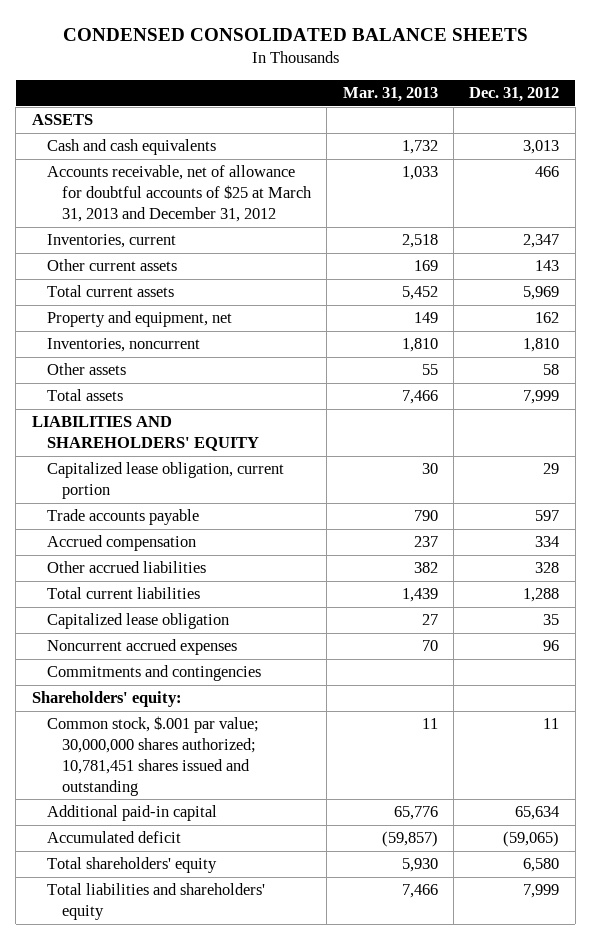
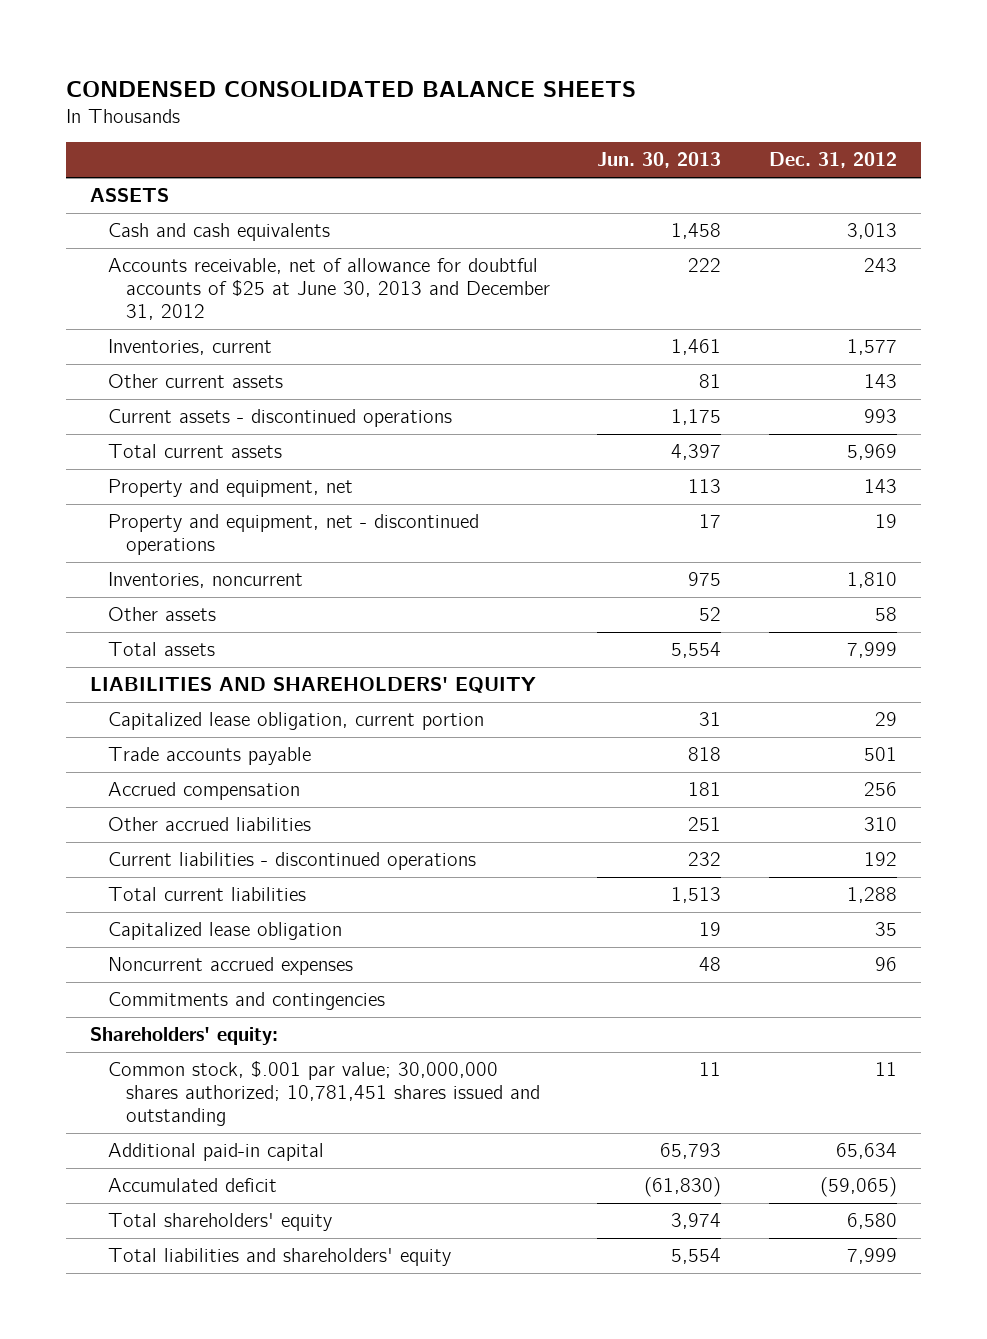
- | Mar. 31, 2013 | Dec. 31, 2012
+ | Jun. 30, 2013 | Dec. 31, 2012
- Accounts receivable, net of allowance for doubtful accounts of $25 at March 31, 2013 and December 31, 2012 | 1,033 | 466
- Inventories, current | 2,518 | 2,347
+ Accounts receivable, net of allowance for doubtful accounts of $25 at June 30, 2013 and December 31, 2012 | 222 | 243
+ Inventories, current | 1,461 | 1,577
+ Current assets - discontinued operations | 1,175 | 993
- Property and equipment, net | 149 | 162
+ Property and equipment, net | 113 | 143
+ Property and equipment, net - discontinued operations | 17 | 19
- Trade accounts payable | 790 | 597
- Accrued compensation | 237 | 334
- Other accrued liabilities | 382 | 328
+ Trade accounts payable | 818 | 501
+ Accrued compensation | 181 | 256
+ Other accrued liabilities | 251 | 310
+ Current liabilities - discontinued operations | 232 | 192

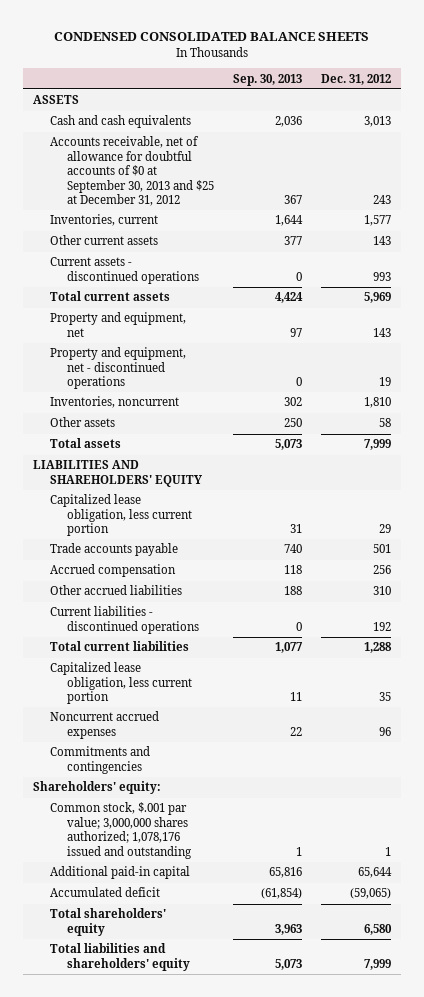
- | Jun. 30, 2013 | Dec. 31, 2012
+ | Sep. 30, 2013 | Dec. 31, 2012
- Accounts receivable, net of allowance for doubtful accounts of $25 at June 30, 2013 and December 31, 2012 | 222 | 243
+ Accounts receivable, net of allowance for doubtful accounts of $0 at September 30, 2013 and $25 at December 31, 2012 | 367 | 243
- Capitalized lease obligation, current portion | 31 | 29
+ Capitalized lease obligation, less current portion | 31 | 29
- Capitalized lease obligation | 19 | 35
+ Capitalized lease obligation, less current portion | 11 | 35
- Common stock, $.001 par value; 30,000,000 shares authorized; 10,781,451 shares issued and outstanding | 11 | 11
- Additional paid-in capital | 65,793 | 65,634
+ Common stock, $.001 par value; 3,000,000 shares authorized; 1,078,176 issued and outstanding | 1 | 1
+ Additional paid-in capital | 65,816 | 65,644

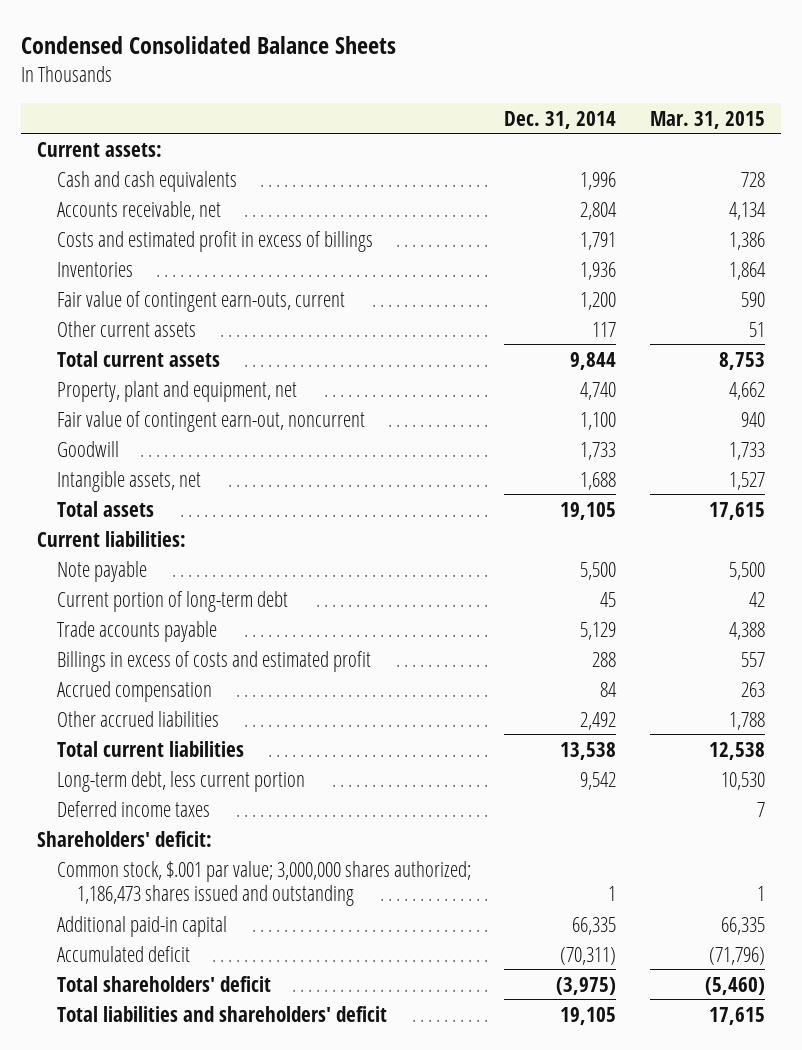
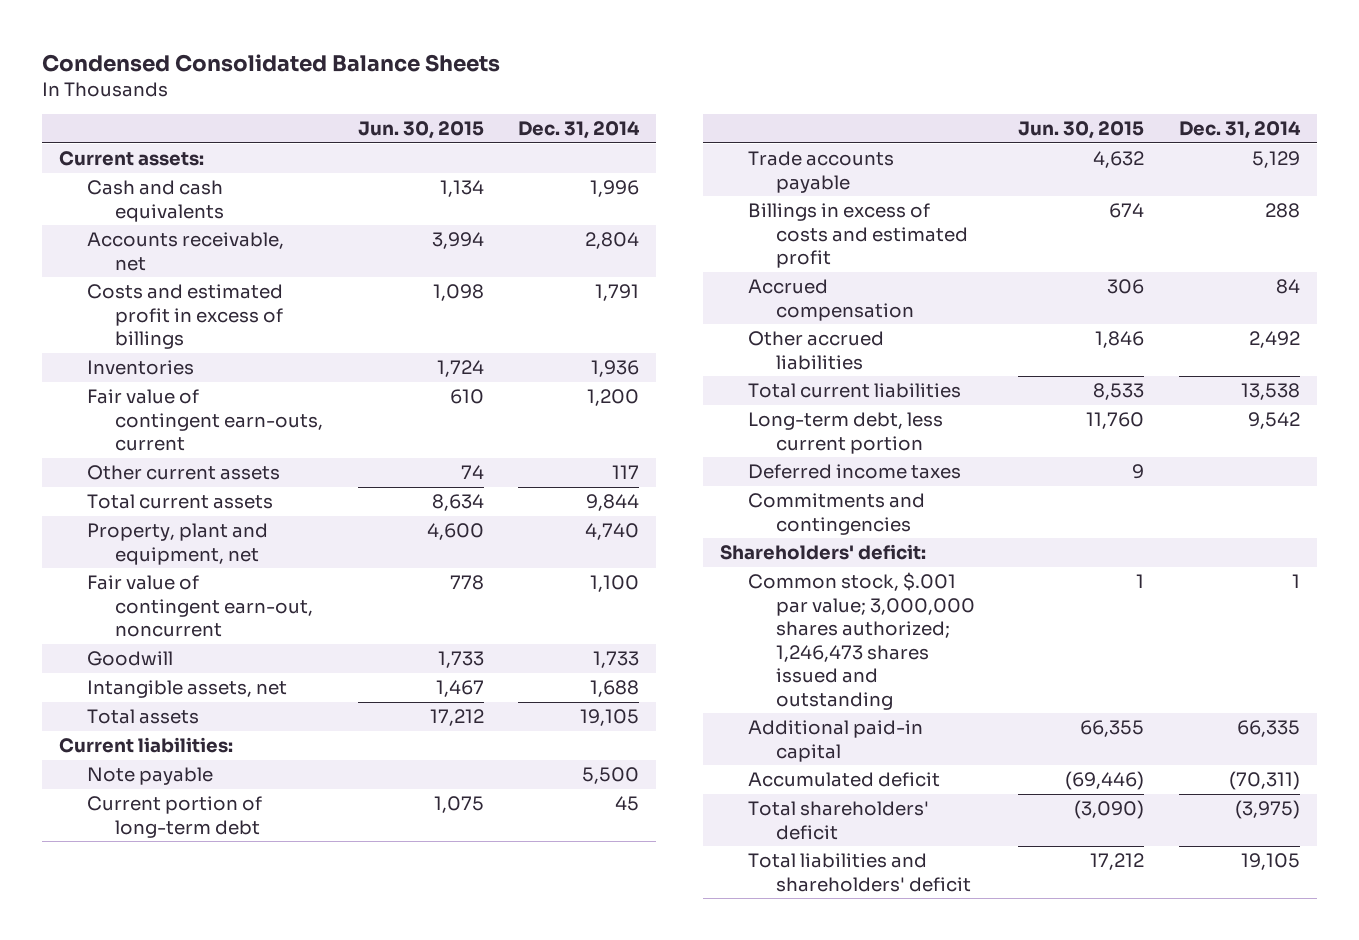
- | Dec. 31, 2014 | Mar. 31, 2015
+ | Jun. 30, 2015 | Dec. 31, 2014
+ Commitments and contingencies
- Common stock, $.001 par value; 3,000,000 shares authorized; 1,186,473 shares issued and outstanding | 1 | 1
+ Common stock, $.001 par value; 3,000,000 shares authorized; 1,246,473 shares issued and outstanding | 1 | 1

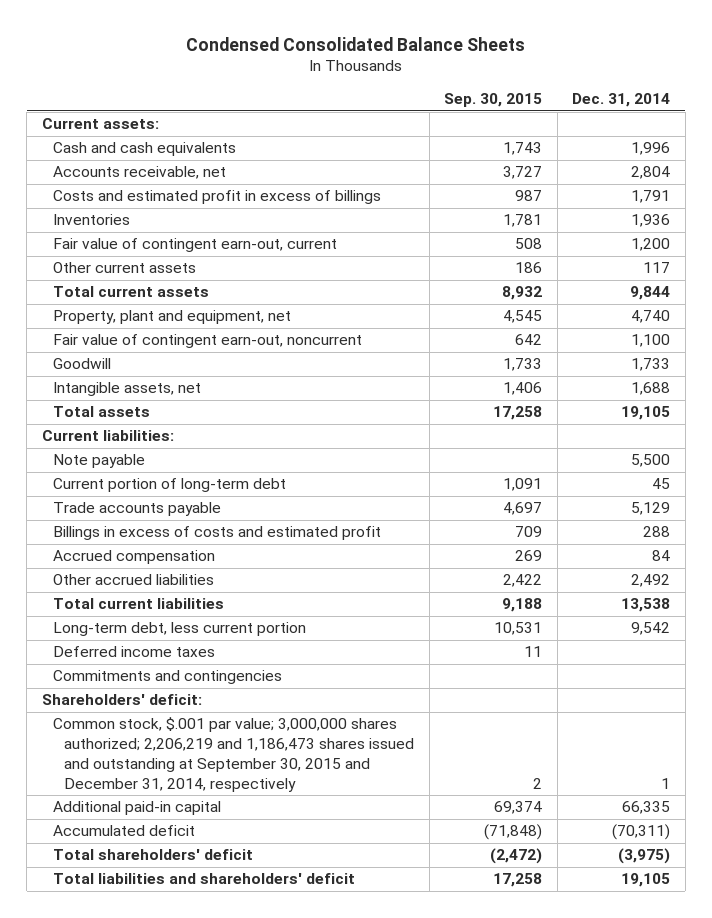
- | Jun. 30, 2015 | Dec. 31, 2014
+ | Sep. 30, 2015 | Dec. 31, 2014
- Fair value of contingent earn-outs, current | 610 | 1,200
+ Fair value of contingent earn-out, current | 508 | 1,200
- Common stock, $.001 par value; 3,000,000 shares authorized; 1,246,473 shares issued and outstanding | 1 | 1
+ Common stock, $.001 par value; 3,000,000 shares authorized; 2,206,219 and 1,186,473 shares issued and outstanding at September 30, 2015 and December 31, 2014, respectively | 2 | 1

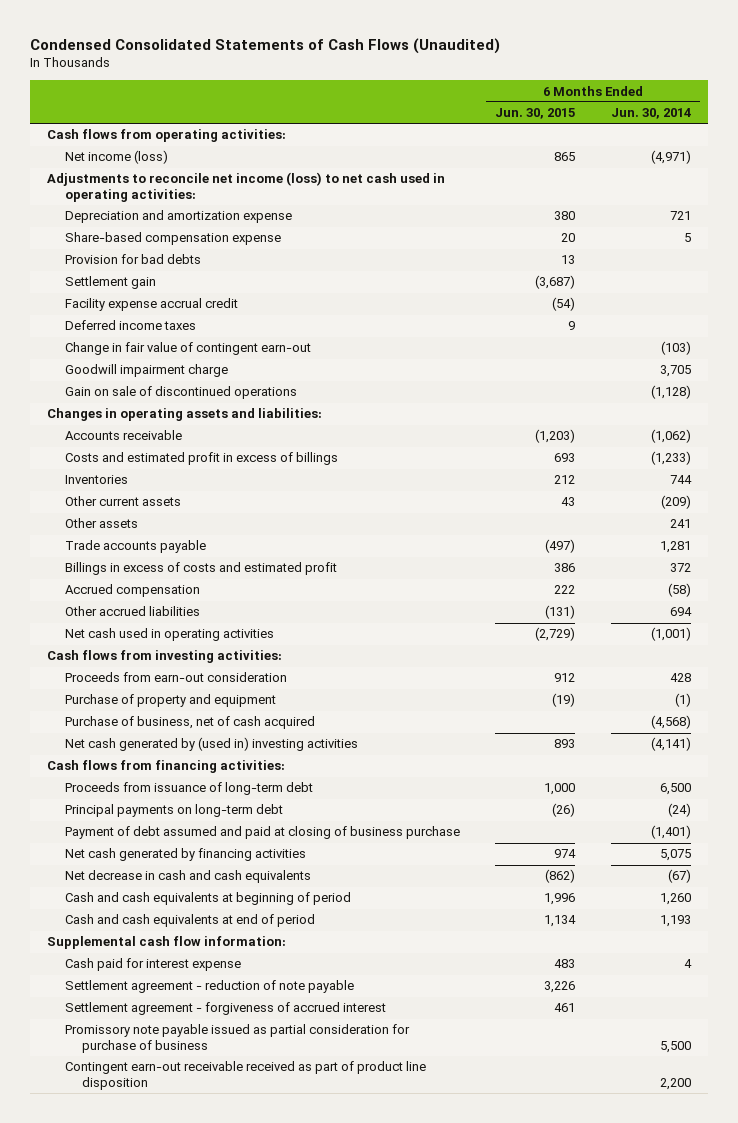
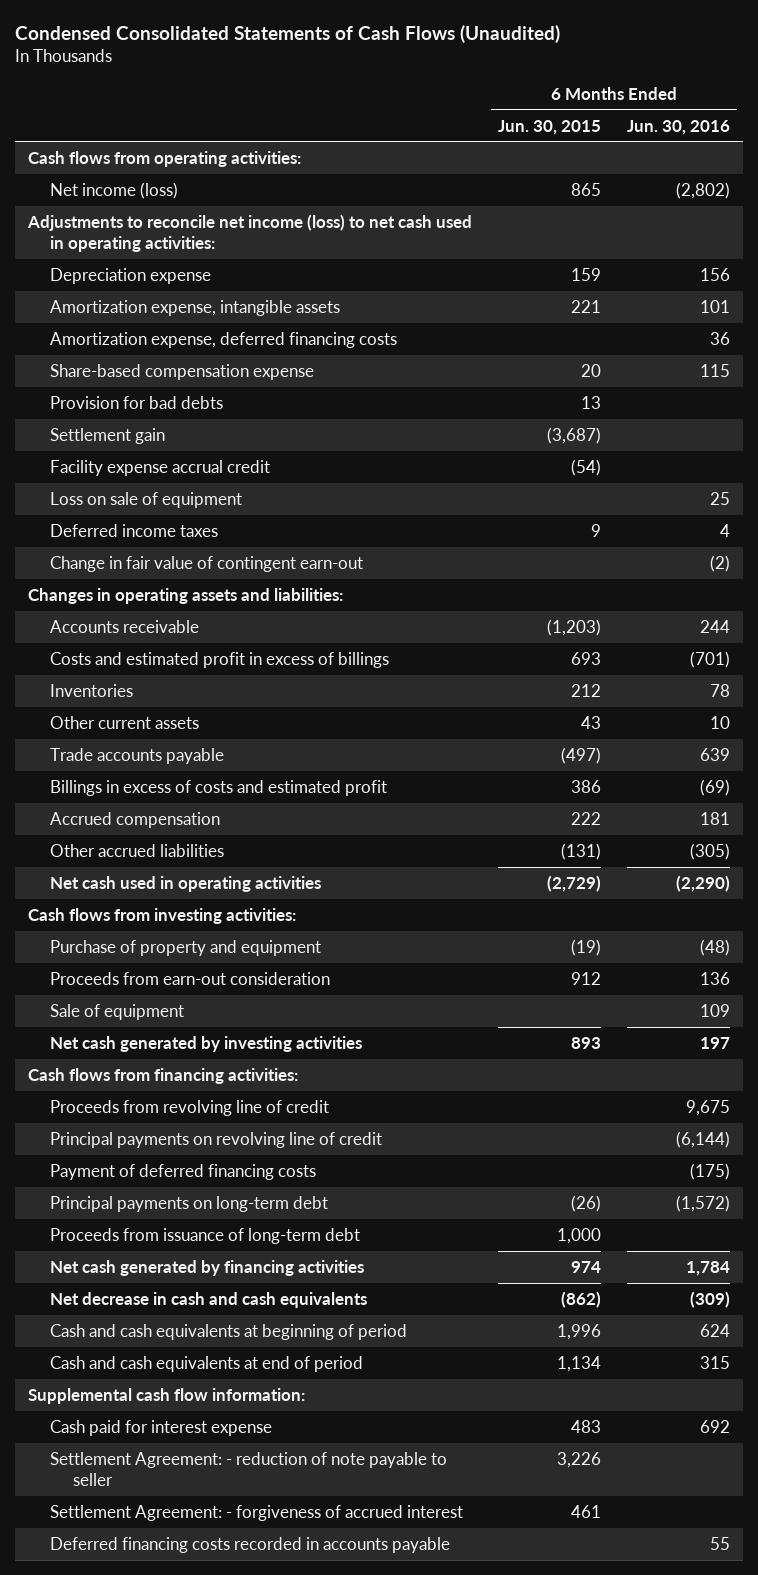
- | 6 Months Ended Jun. 30, 2015 | 6 Months Ended Jun. 30, 2014
+ | 6 Months Ended Jun. 30, 2015 | 6 Months Ended Jun. 30, 2016
- Depreciation and amortization expense | 380 | 721
+ Depreciation expense | 159 | 156
+ Amortization expense, intangible assets | 221 | 101
+ Amortization expense, deferred financing costs | | 36
+ Loss on sale of equipment | | 25
- Goodwill impairment charge | | 3,705
- Gain on sale of discontinued operations | | (1,128)
- Other assets | | 241
- Purchase of business, net of cash acquired | | (4,568)
- Net cash generated by (used in) investing activities | 893 | (4,141)
moved down: Proceeds from earn-out consideration | 912 | 136
+ Sale of equipment | | 109
+ Net cash generated by investing activities | 893 | 197
+ Proceeds from revolving line of credit | | 9,675
+ Principal payments on revolving line of credit | | (6,144)
+ Payment of deferred financing costs | | (175)
- Payment of debt assumed and paid at closing of business purchase | | (1,401)
moved down: Proceeds from issuance of long-term debt | 1,000 |
- Settlement agreement - reduction of note payable | 3,226 |
- Settlement agreement - forgiveness of accrued interest | 461 |
- Promissory note payable issued as partial consideration for purchase of business | | 5,500
- Contingent earn-out receivable received as part of product line disposition | | 2,200
+ Settlement Agreement: - reduction of note payable to seller | 3,226 |
+ Settlement Agreement: - forgiveness of accrued interest | 461 |
+ Deferred financing costs recorded in accounts payable | | 55

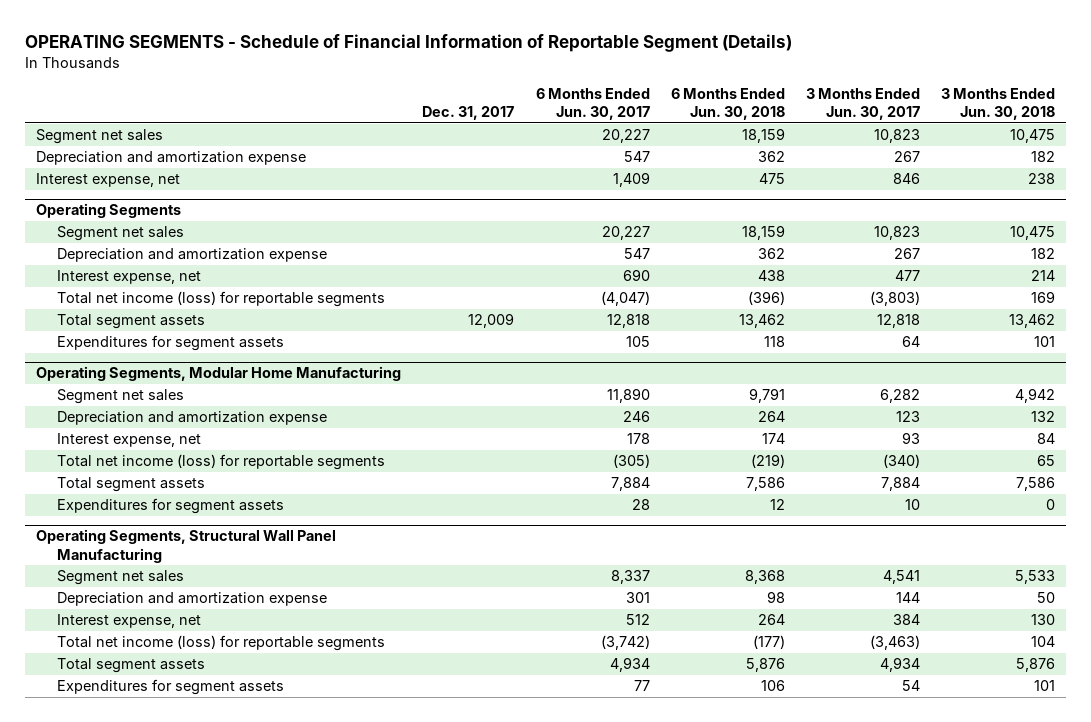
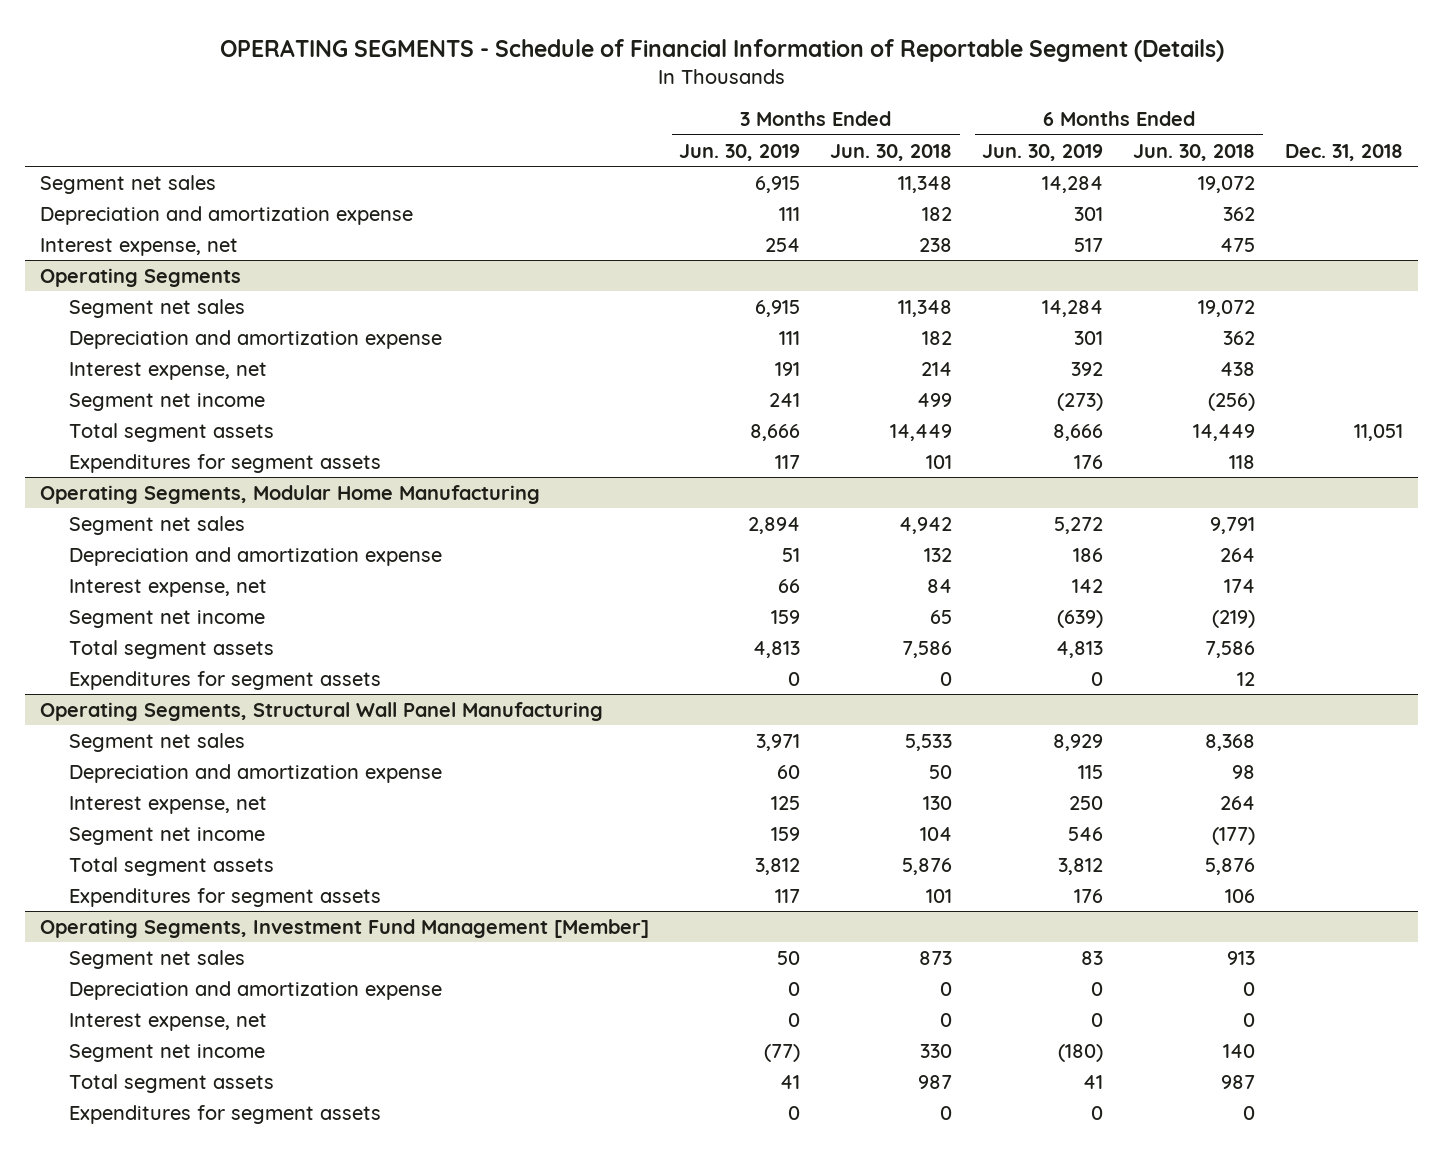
- | Dec. 31, 2017 | 6 Months Ended Jun. 30, 2017 | 6 Months Ended Jun. 30, 2018 | 3 Months Ended Jun. 30, 2017 | 3 Months Ended Jun. 30, 2018
+ | 3 Months Ended Jun. 30, 2019 | 3 Months Ended Jun. 30, 2018 | 6 Months Ended Jun. 30, 2019 | 6 Months Ended Jun. 30, 2018 | Dec. 31, 2018
- Segment net sales | | 20,227 | 18,159 | 10,823 | 10,475
+ Segment net sales | 6,915 | 11,348 | 14,284 | 19,072 |
@ Operating Segments
- Segment net sales | | 20,227 | 18,159 | 10,823 | 10,475
+ Segment net sales | 6,915 | 11,348 | 14,284 | 19,072 |
- Total net income (loss) for reportable segments | | (4,047) | (396) | (3,803) | 169
- Total segment assets | 12,009 | 12,818 | 13,462 | 12,818 | 13,462
+ Segment net income | 241 | 499 | (273) | (256) |
+ Total segment assets | 8,666 | 14,449 | 8,666 | 14,449 | 11,051
@ Operating Segments, Modular Home Manufacturing
- Total net income (loss) for reportable segments | | (305) | (219) | (340) | 65
+ Segment net income | 159 | 65 | (639) | (219) |
@ Operating Segments, Structural Wall Panel Manufacturing
- Total net income (loss) for reportable segments | | (3,742) | (177) | (3,463) | 104
+ Segment net income | 159 | 104 | 546 | (177) |
+ Operating Segments, Investment Fund Management [Member]
+ Segment net sales | 50 | 873 | 83 | 913 |
+ Depreciation and amortization expense | 0 | 0 | 0 | 0 |
+ Interest expense, net | 0 | 0 | 0 | 0 |
+ Segment net income | (77) | 330 | (180) | 140 |
+ Total segment assets | 41 | 987 | 41 | 987 |
+ Expenditures for segment assets | 0 | 0 | 0 | 0 |

